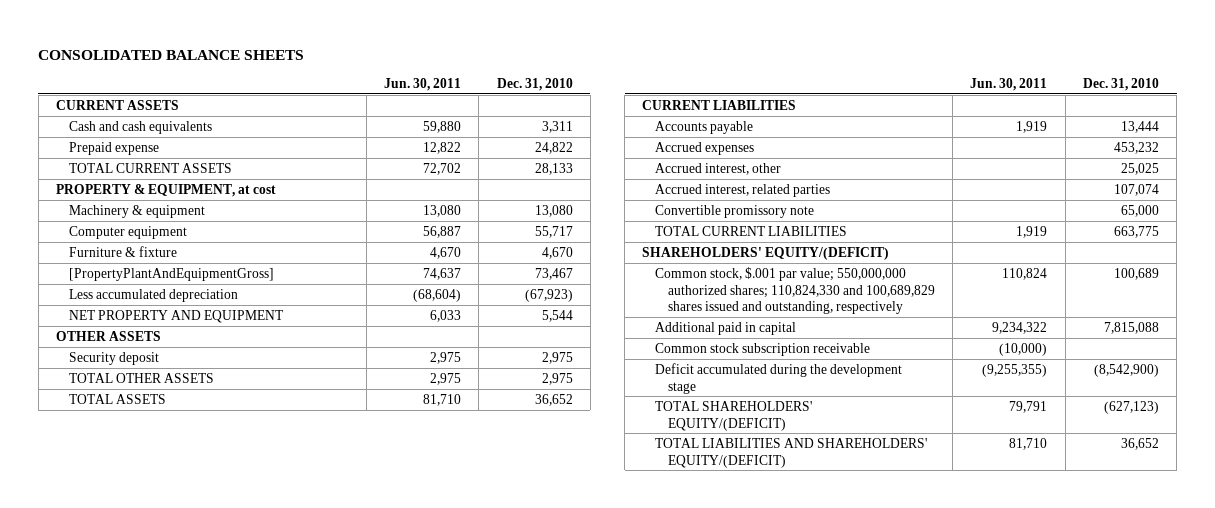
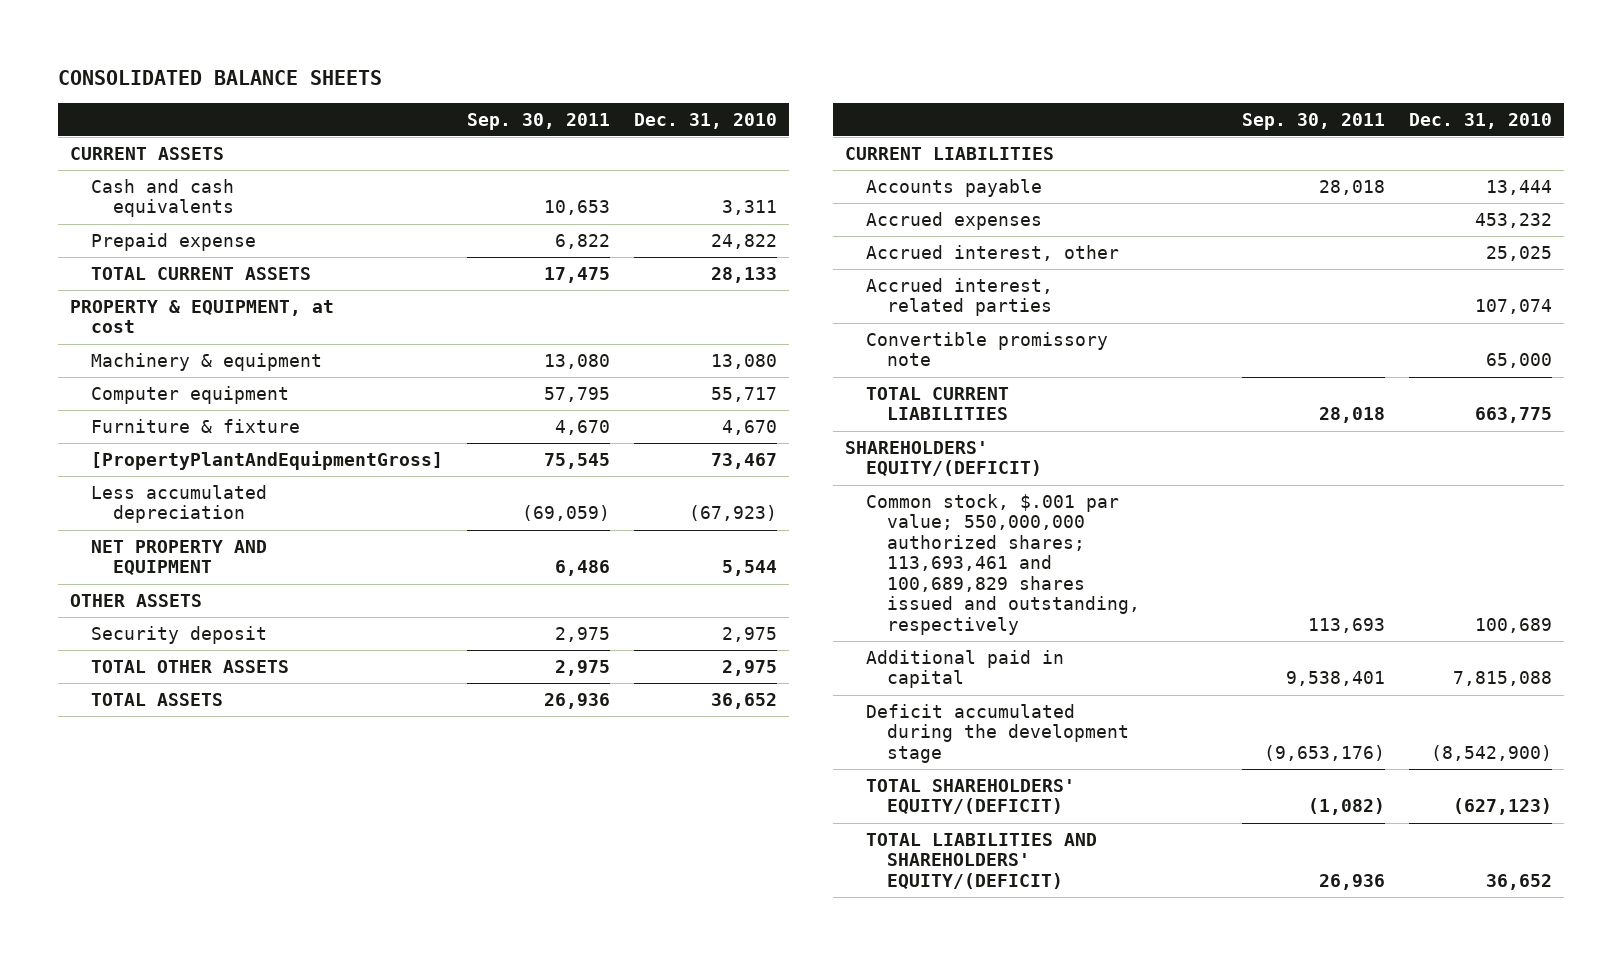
- | Jun. 30, 2011 | Dec. 31, 2010
+ | Sep. 30, 2011 | Dec. 31, 2010
- Common stock, $.001 par value; 550,000,000 authorized shares; 110,824,330 and 100,689,829 shares issued and outstanding, respectively | 110,824 | 100,689
+ Common stock, $.001 par value; 550,000,000 authorized shares; 113,693,461 and 100,689,829 shares issued and outstanding, respectively | 113,693 | 100,689
- Common stock subscription receivable | (10,000) |

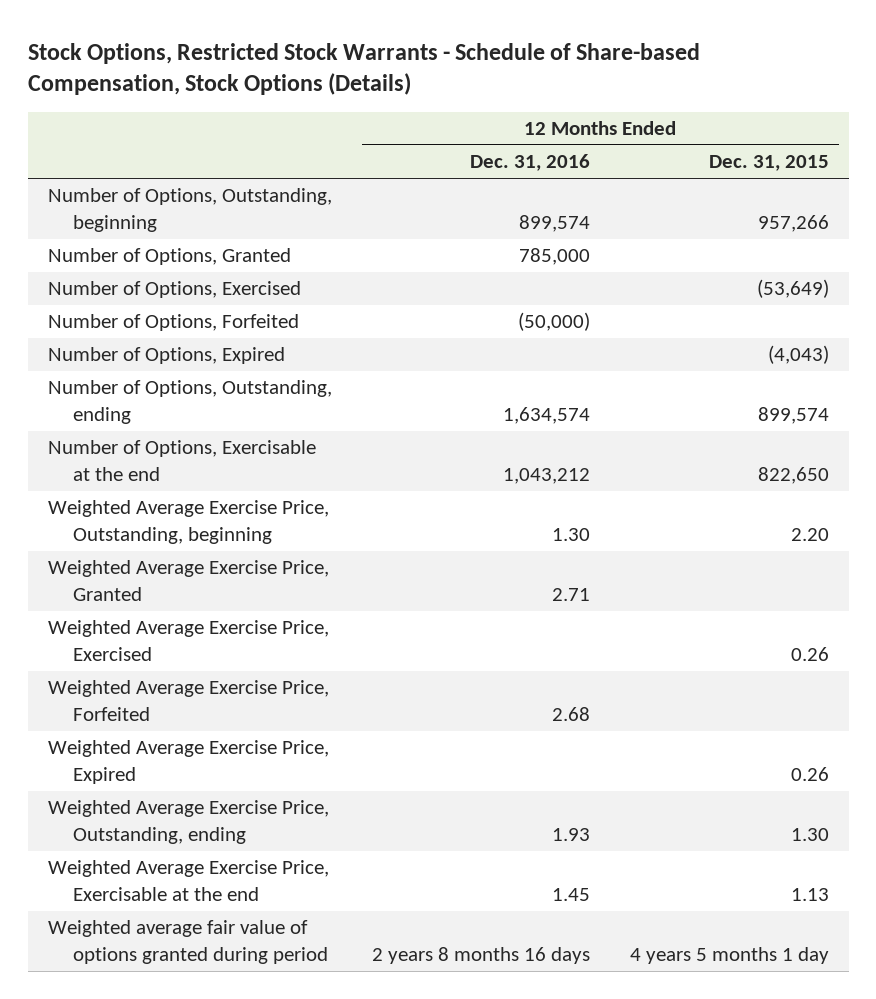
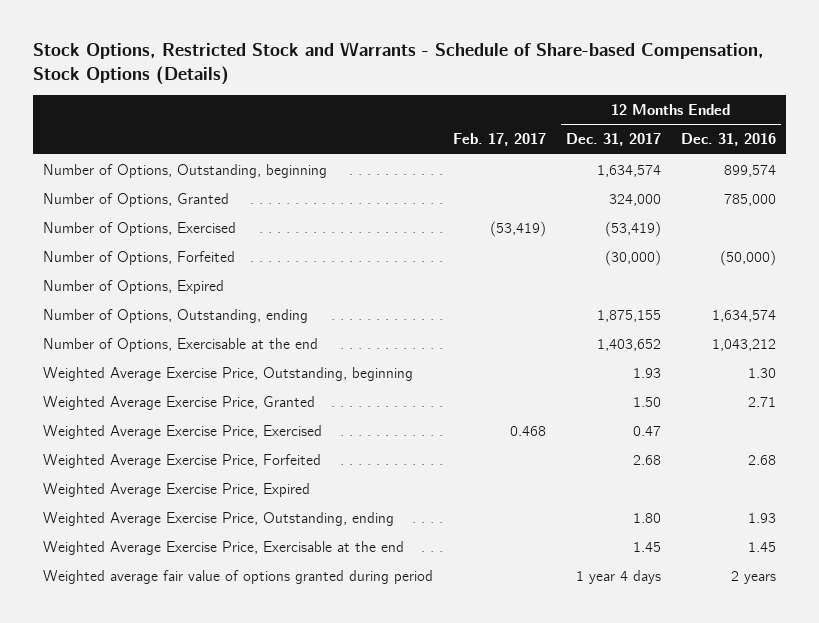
- Stock Options, Restricted Stock Warrants - Schedule of Share-based Compensation, Stock Options (Details)
+ Stock Options, Restricted Stock and Warrants - Schedule of Share-based Compensation, Stock Options (Details)
- | 12 Months Ended Dec. 31, 2016 | 12 Months Ended Dec. 31, 2015
+ | Feb. 17, 2017 | 12 Months Ended Dec. 31, 2017 | 12 Months Ended Dec. 31, 2016
- Weighted average fair value of options granted during period | 2 years 8 months 16 days | 4 years 5 months 1 day
+ Weighted average fair value of options granted during period | | 1 year 4 days | 2 years

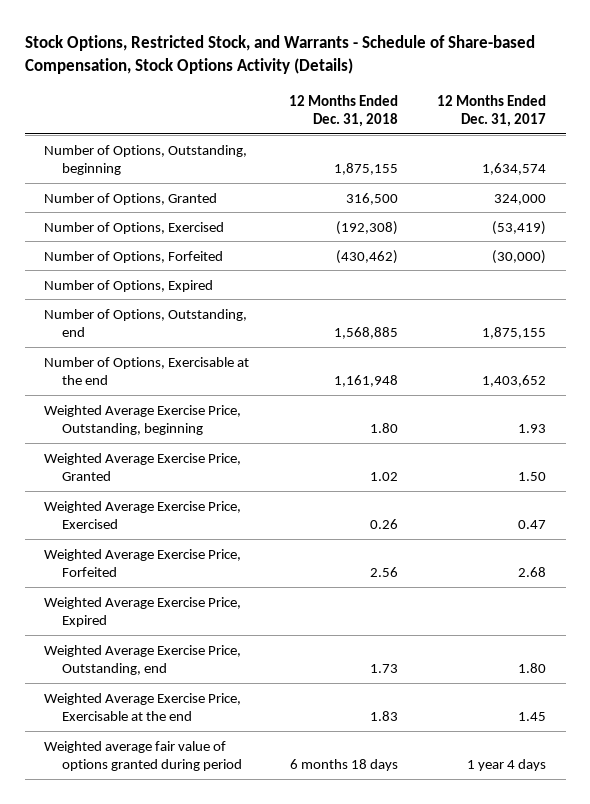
- Stock Options, Restricted Stock and Warrants - Schedule of Share-based Compensation, Stock Options (Details)
+ Stock Options, Restricted Stock, and Warrants - Schedule of Share-based Compensation, Stock Options Activity (Details)
- | Feb. 17, 2017 | 12 Months Ended Dec. 31, 2017 | 12 Months Ended Dec. 31, 2016
+ | 12 Months Ended Dec. 31, 2018 | 12 Months Ended Dec. 31, 2017
- Number of Options, Outstanding, ending | | 1,875,155 | 1,634,574
+ Number of Options, Outstanding, end | 1,568,885 | 1,875,155
- Weighted Average Exercise Price, Outstanding, ending | | 1.80 | 1.93
+ Weighted Average Exercise Price, Outstanding, end | 1.73 | 1.80

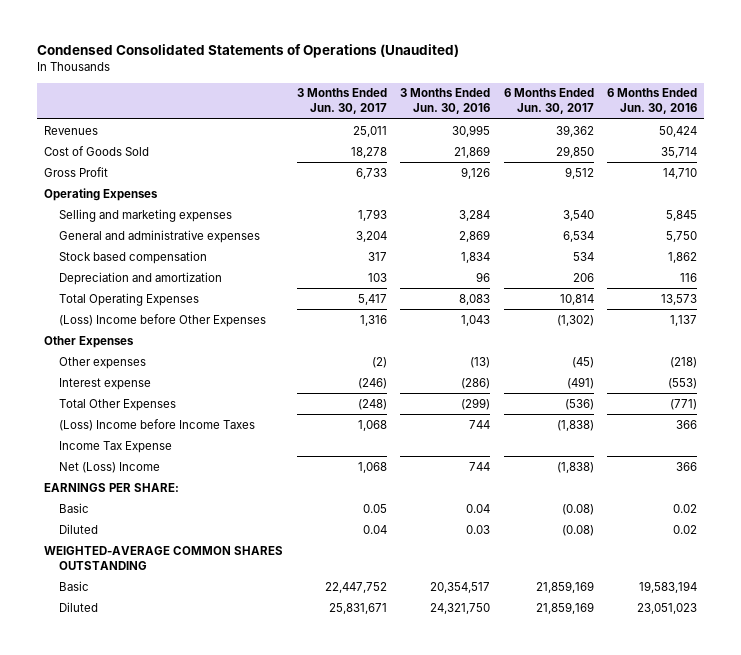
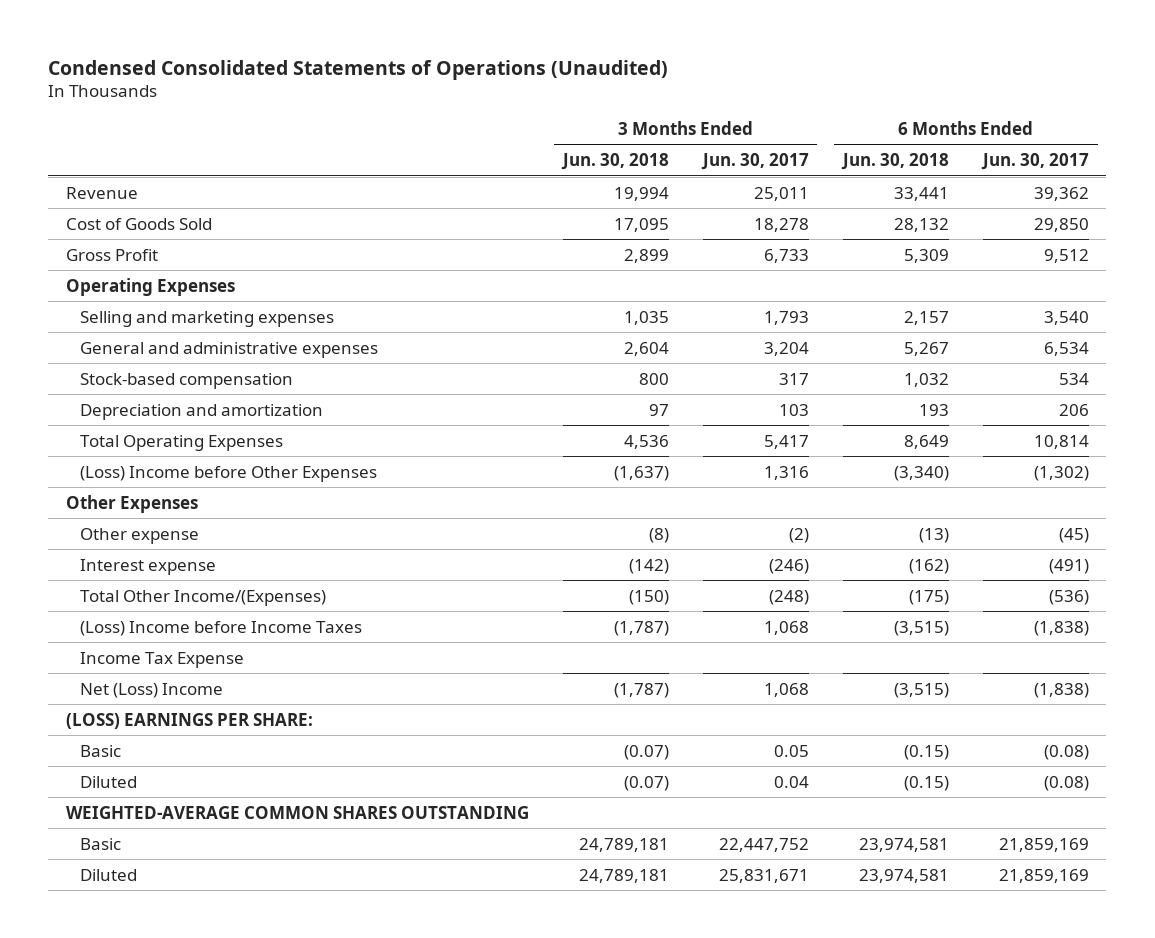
- | 3 Months Ended Jun. 30, 2017 | 3 Months Ended Jun. 30, 2016 | 6 Months Ended Jun. 30, 2017 | 6 Months Ended Jun. 30, 2016
+ | 3 Months Ended Jun. 30, 2018 | 3 Months Ended Jun. 30, 2017 | 6 Months Ended Jun. 30, 2018 | 6 Months Ended Jun. 30, 2017
- Revenues | 25,011 | 30,995 | 39,362 | 50,424
+ Revenue | 19,994 | 25,011 | 33,441 | 39,362
- Stock based compensation | 317 | 1,834 | 534 | 1,862
+ Stock-based compensation | 800 | 317 | 1,032 | 534
- Other expenses | (2) | (13) | (45) | (218)
+ Other expense | (8) | (2) | (13) | (45)
- Total Other Expenses | (248) | (299) | (536) | (771)
+ Total Other Income/(Expenses) | (150) | (248) | (175) | (536)
- EARNINGS PER SHARE:
+ (LOSS) EARNINGS PER SHARE:

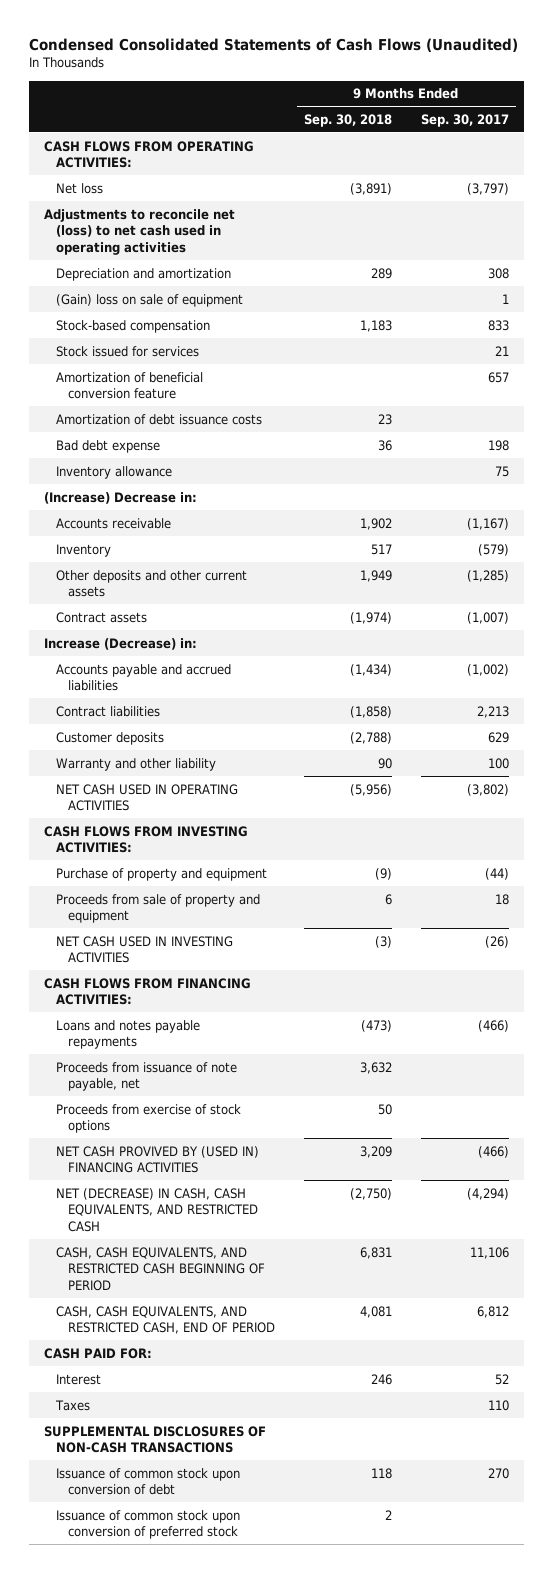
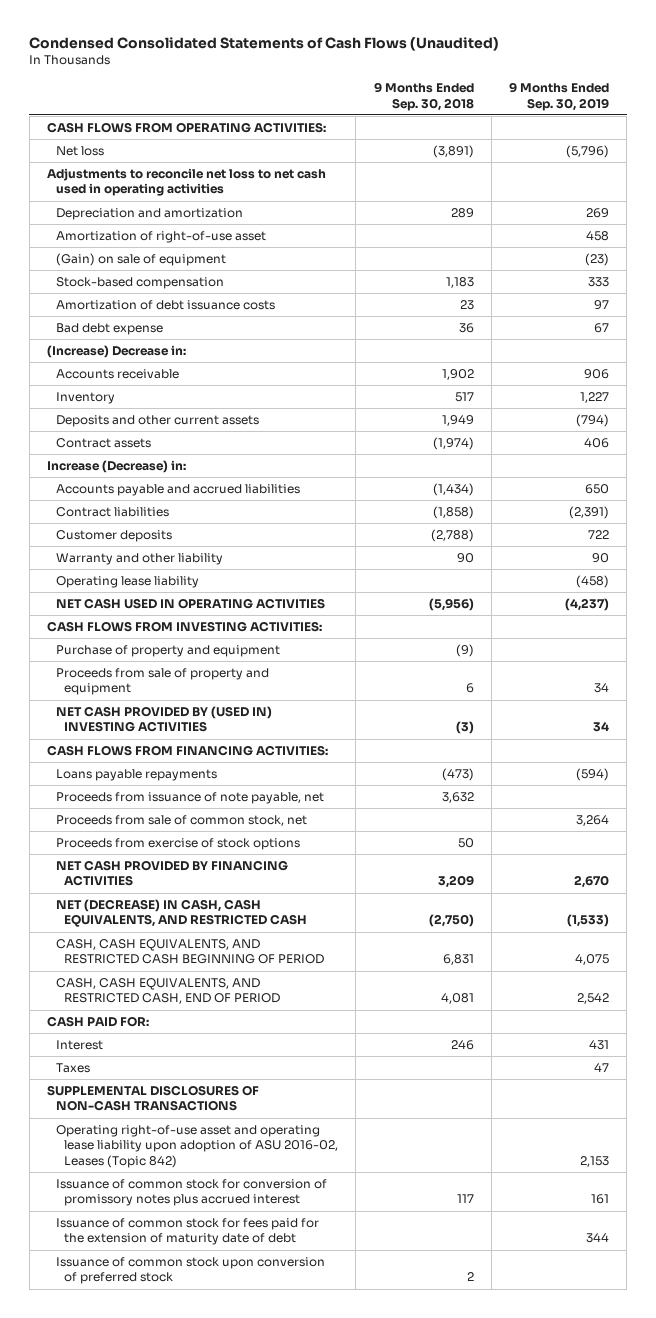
- | 9 Months Ended Sep. 30, 2018 | 9 Months Ended Sep. 30, 2017
+ | 9 Months Ended Sep. 30, 2018 | 9 Months Ended Sep. 30, 2019
- Adjustments to reconcile net (loss) to net cash used in operating activities
+ Adjustments to reconcile net loss to net cash used in operating activities
- (Gain) loss on sale of equipment | | 1
+ Amortization of right-of-use asset | | 458
+ (Gain) on sale of equipment | | (23)
- Stock issued for services | | 21
- Amortization of beneficial conversion feature | | 657
- Inventory allowance | | 75
- Other deposits and other current assets | 1,949 | (1,285)
+ Deposits and other current assets | 1,949 | (794)
+ Operating lease liability | | (458)
- NET CASH USED IN INVESTING ACTIVITIES | (3) | (26)
+ NET CASH PROVIDED BY (USED IN) INVESTING ACTIVITIES | (3) | 34
- Loans and notes payable repayments | (473) | (466)
+ Loans payable repayments | (473) | (594)
+ Proceeds from sale of common stock, net | | 3,264
- NET CASH PROVIVED BY (USED IN) FINANCING ACTIVITIES | 3,209 | (466)
+ NET CASH PROVIDED BY FINANCING ACTIVITIES | 3,209 | 2,670
- Issuance of common stock upon conversion of debt | 118 | 270
+ Operating right-of-use asset and operating lease liability upon adoption of ASU 2016-02, Leases (Topic 842) | | 2,153
+ Issuance of common stock for conversion of promissory notes plus accrued interest | 117 | 161
+ Issuance of common stock for fees paid for the extension of maturity date of debt | | 344

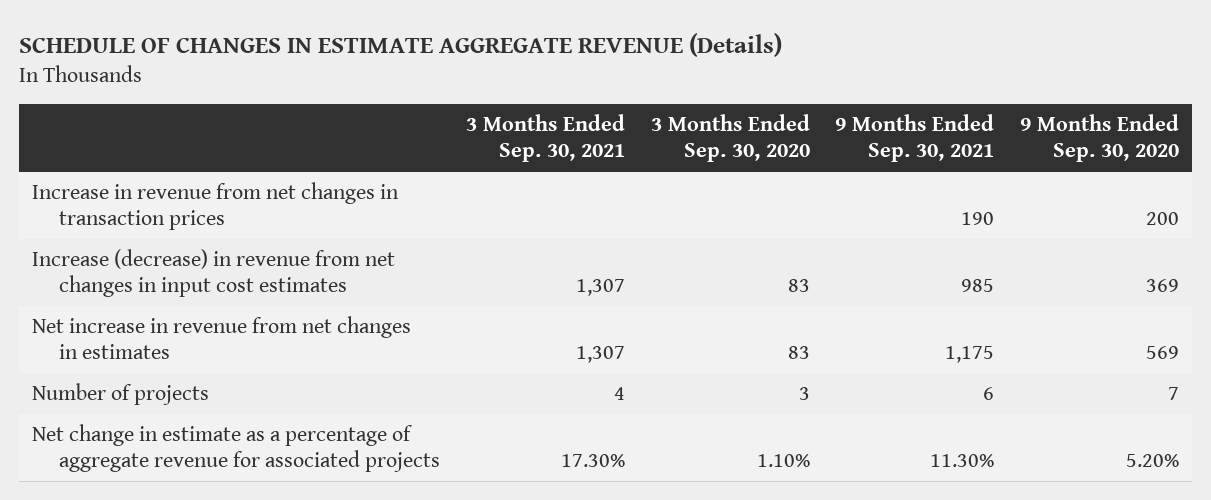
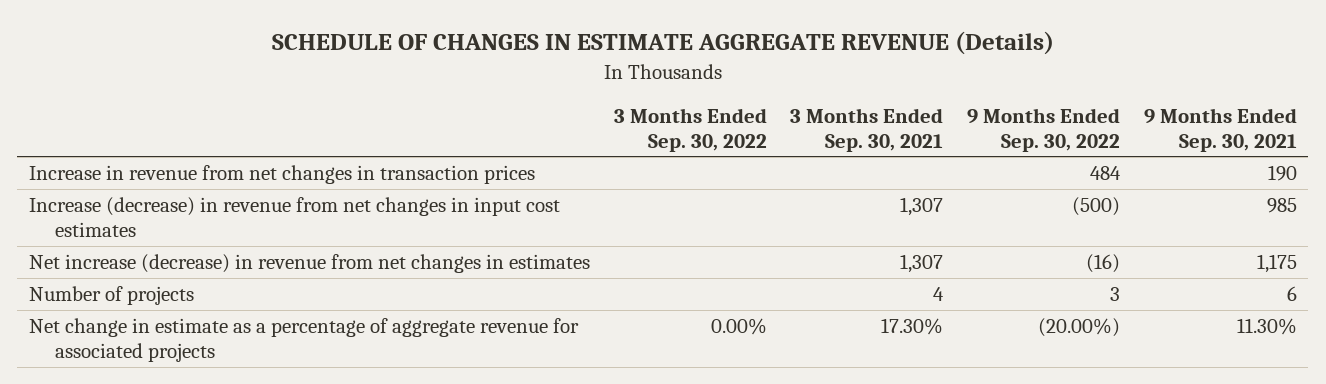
- | 3 Months Ended Sep. 30, 2021 | 3 Months Ended Sep. 30, 2020 | 9 Months Ended Sep. 30, 2021 | 9 Months Ended Sep. 30, 2020
+ | 3 Months Ended Sep. 30, 2022 | 3 Months Ended Sep. 30, 2021 | 9 Months Ended Sep. 30, 2022 | 9 Months Ended Sep. 30, 2021
- Net increase in revenue from net changes in estimates | 1,307 | 83 | 1,175 | 569
+ Net increase (decrease) in revenue from net changes in estimates | | 1,307 | (16) | 1,175

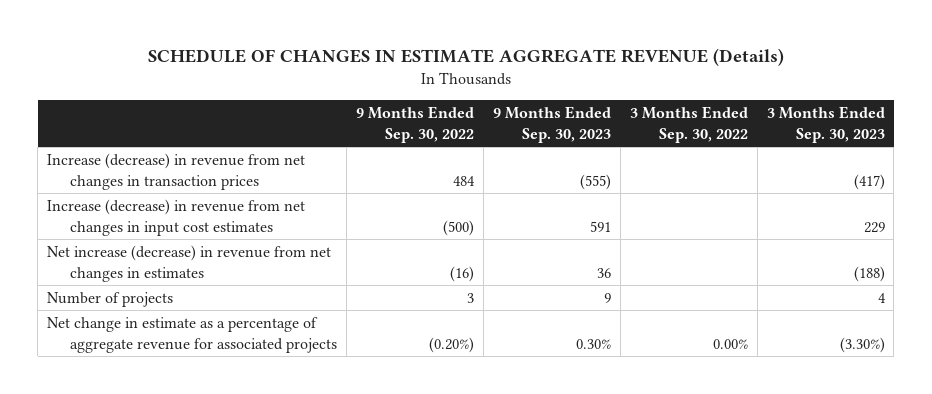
- | 3 Months Ended Sep. 30, 2022 | 3 Months Ended Sep. 30, 2021 | 9 Months Ended Sep. 30, 2022 | 9 Months Ended Sep. 30, 2021
+ | 9 Months Ended Sep. 30, 2022 | 9 Months Ended Sep. 30, 2023 | 3 Months Ended Sep. 30, 2022 | 3 Months Ended Sep. 30, 2023
- Increase in revenue from net changes in transaction prices | | | 484 | 190
+ Increase (decrease) in revenue from net changes in transaction prices | 484 | (555) | | (417)
- Net change in estimate as a percentage of aggregate revenue for associated projects | 0.00% | 17.30% | (20.00%) | 11.30%
+ Net change in estimate as a percentage of aggregate revenue for associated projects | (0.20%) | 0.30% | 0.00% | (3.30%)

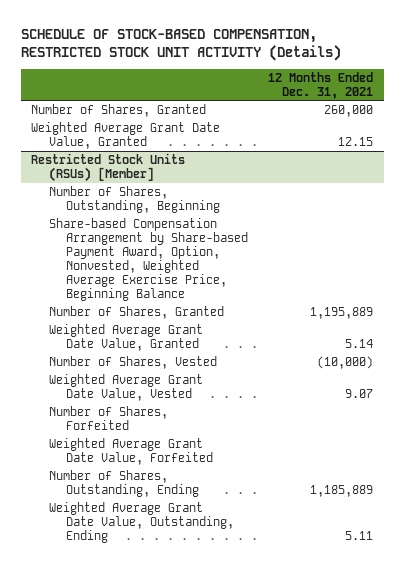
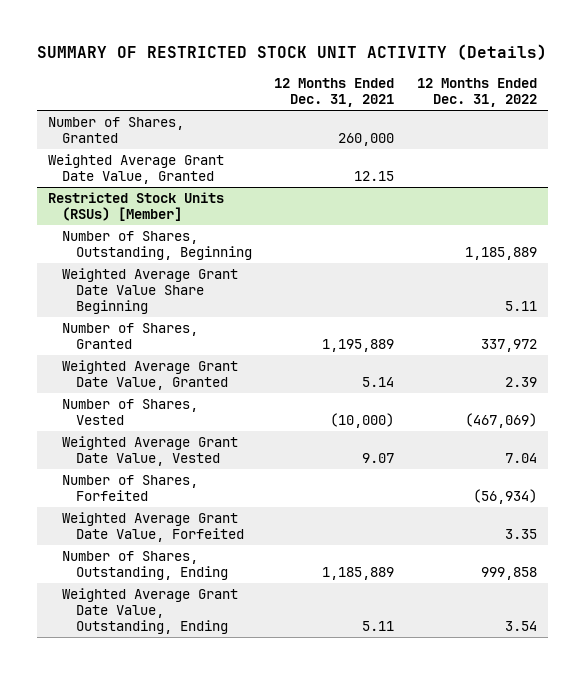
- SCHEDULE OF STOCK-BASED COMPENSATION, RESTRICTED STOCK UNIT ACTIVITY (Details)
+ SUMMARY OF RESTRICTED STOCK UNIT ACTIVITY (Details)
- | 12 Months Ended Dec. 31, 2021
+ | 12 Months Ended Dec. 31, 2021 | 12 Months Ended Dec. 31, 2022
@ Restricted Stock Units (RSUs) [Member]
- Share-based Compensation Arrangement by Share-based Payment Award, Option, Nonvested, Weighted Average Exercise Price, Beginning Balance
+ Weighted Average Grant Date Value Share Beginning | | 5.11

